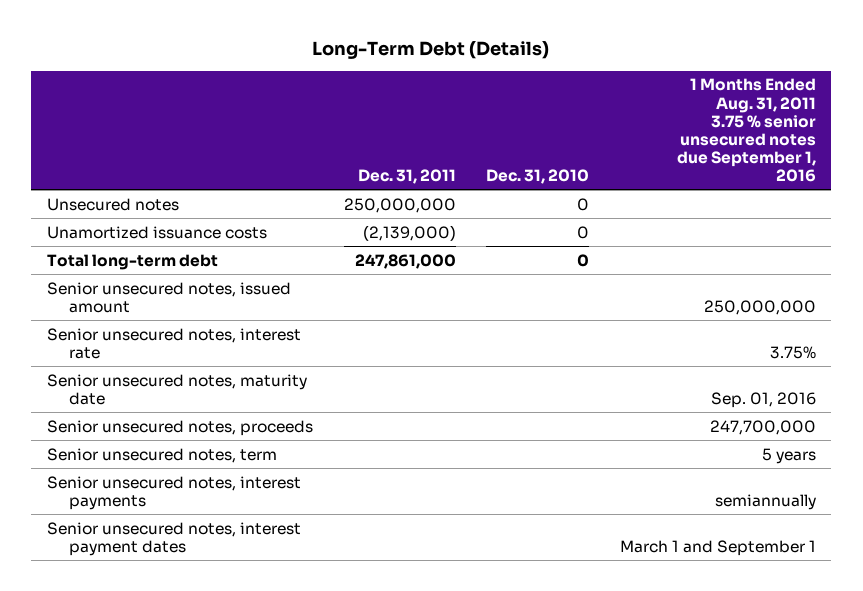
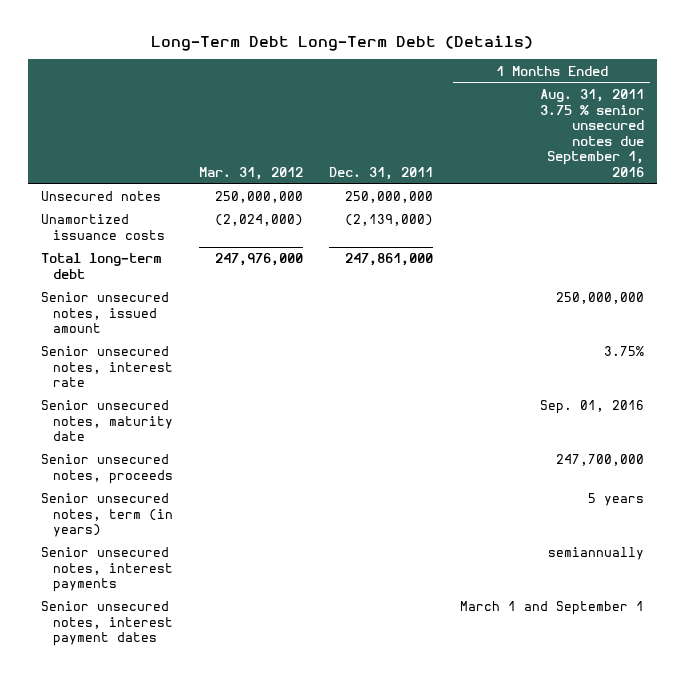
- Long-Term Debt (Details)
+ Long-Term Debt Long-Term Debt (Details)
- | Dec. 31, 2011 | Dec. 31, 2010 | 1 Months Ended Aug. 31, 2011 3.75 % senior unsecured notes due September 1, 2016
+ | Mar. 31, 2012 | Dec. 31, 2011 | 1 Months Ended Aug. 31, 2011 3.75 % senior unsecured notes due September 1, 2016
- Senior unsecured notes, term | | | 5 years
+ Senior unsecured notes, term (in years) | | | 5 years

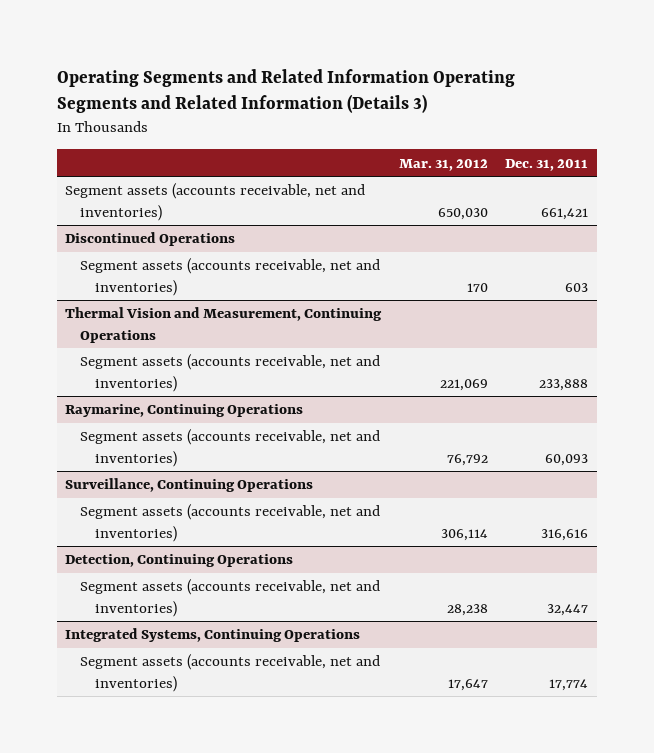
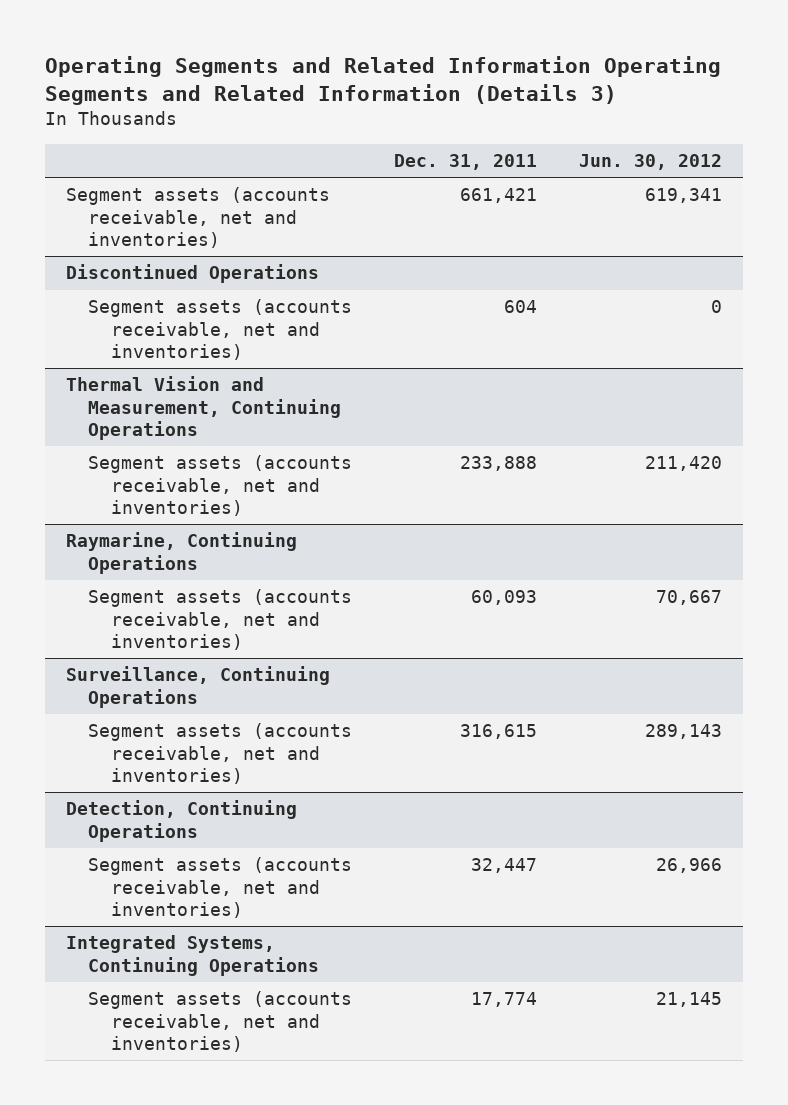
- | Mar. 31, 2012 | Dec. 31, 2011
+ | Dec. 31, 2011 | Jun. 30, 2012
@ Discontinued Operations
- Segment assets (accounts receivable, net and inventories) | 170 | 603
+ Segment assets (accounts receivable, net and inventories) | 604 | 0
@ Surveillance, Continuing Operations
- Segment assets (accounts receivable, net and inventories) | 306,114 | 316,616
+ Segment assets (accounts receivable, net and inventories) | 316,615 | 289,143

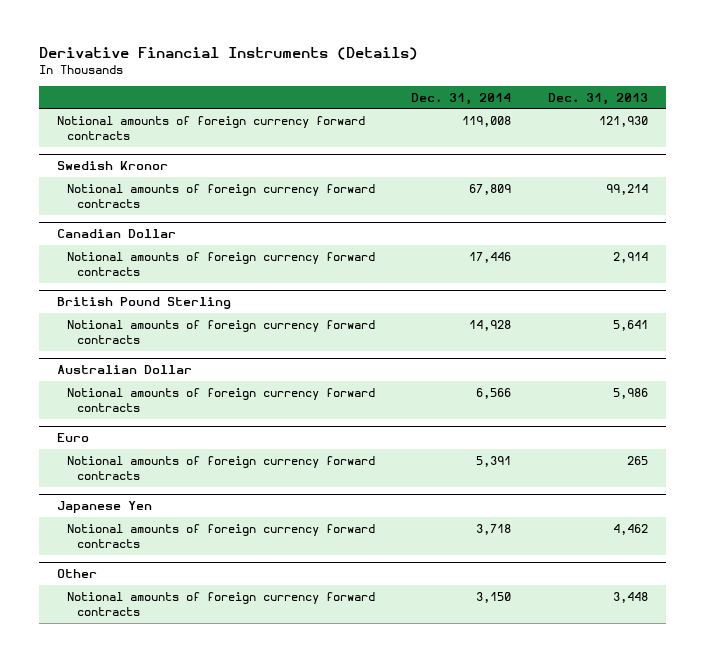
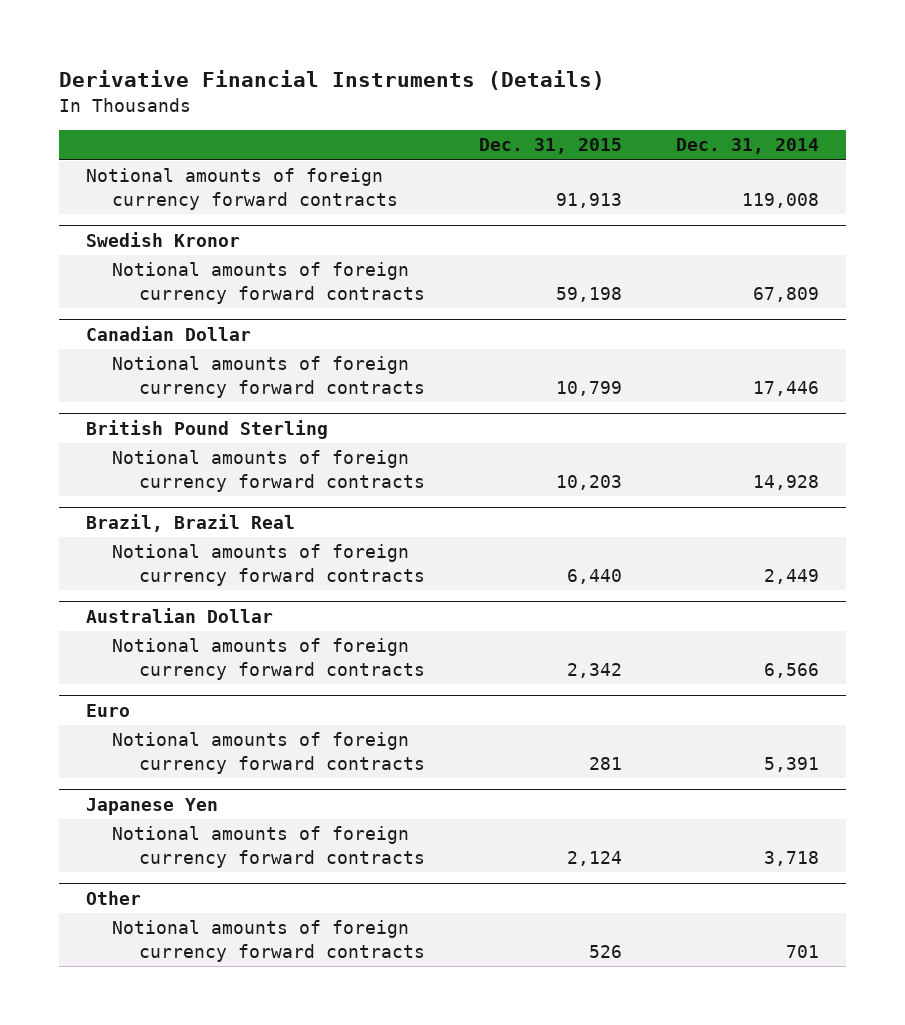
- | Dec. 31, 2014 | Dec. 31, 2013
+ | Dec. 31, 2015 | Dec. 31, 2014
+ Brazil, Brazil Real
+ Notional amounts of foreign currency forward contracts | 6,440 | 2,449
@ Other
- Notional amounts of foreign currency forward contracts | 3,150 | 3,448
+ Notional amounts of foreign currency forward contracts | 526 | 701

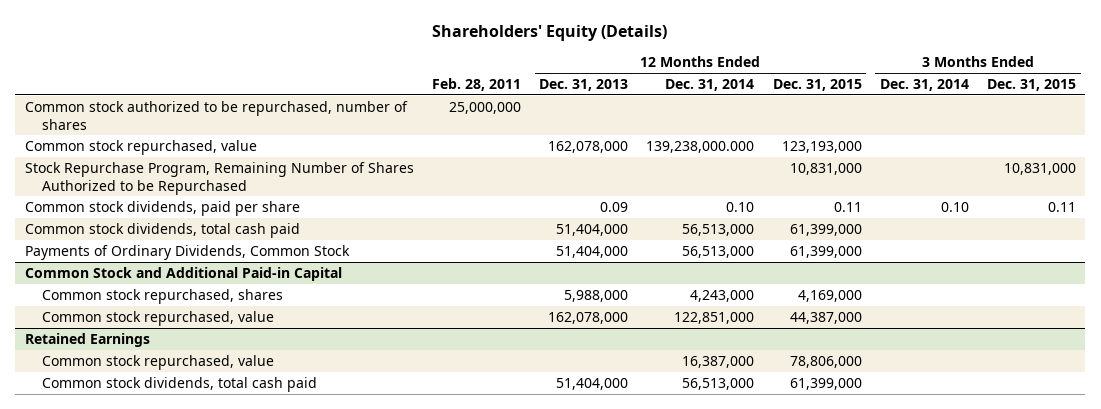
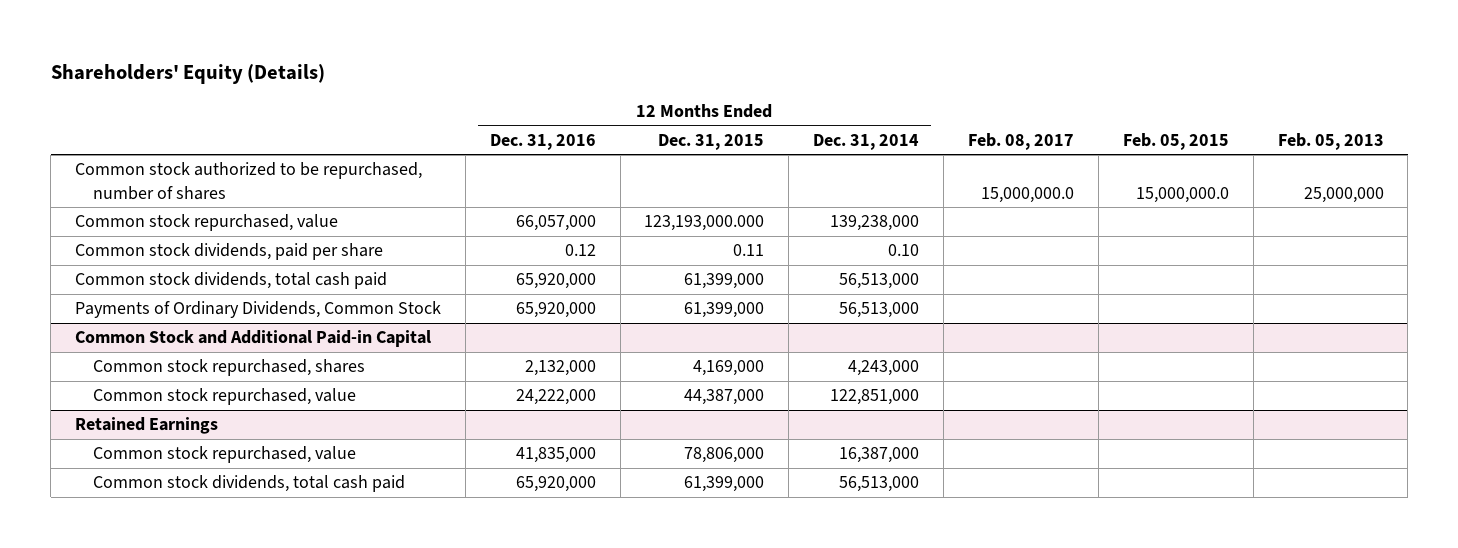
- | Feb. 28, 2011 | 12 Months Ended Dec. 31, 2013 | 12 Months Ended Dec. 31, 2014 | 12 Months Ended Dec. 31, 2015 | 3 Months Ended Dec. 31, 2014 | 3 Months Ended Dec. 31, 2015
+ | 12 Months Ended Dec. 31, 2016 | 12 Months Ended Dec. 31, 2015 | 12 Months Ended Dec. 31, 2014 | Feb. 08, 2017 | Feb. 05, 2015 | Feb. 05, 2013
- Common stock repurchased, value | | 162,078,000 | 139,238,000.000 | 123,193,000 | |
- Stock Repurchase Program, Remaining Number of Shares Authorized to be Repurchased | | | | 10,831,000 | | 10,831,000
+ Common stock repurchased, value | 66,057,000 | 123,193,000.000 | 139,238,000 | | |

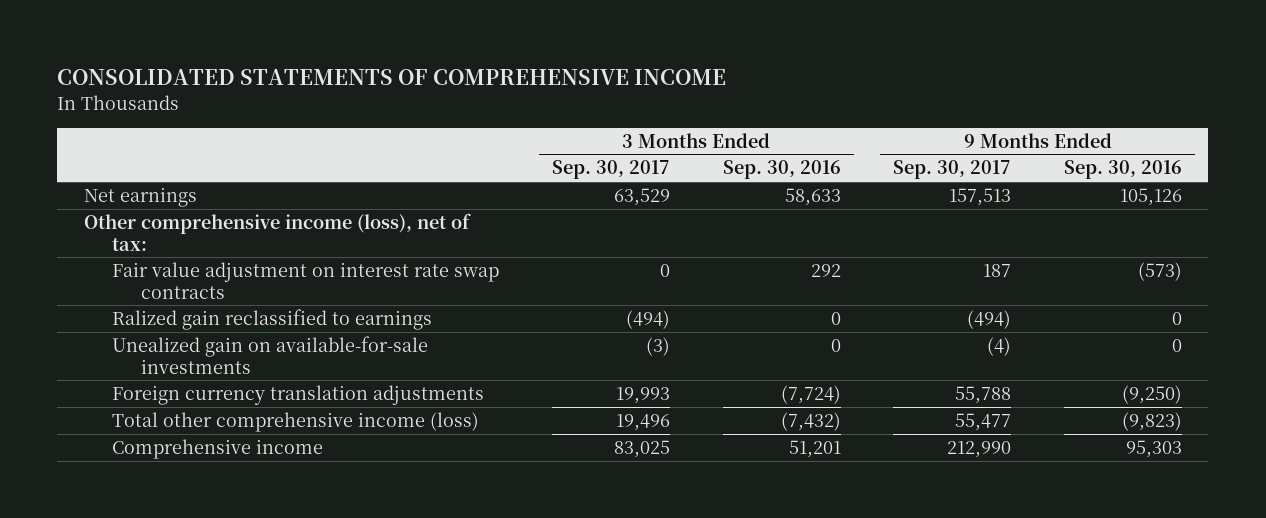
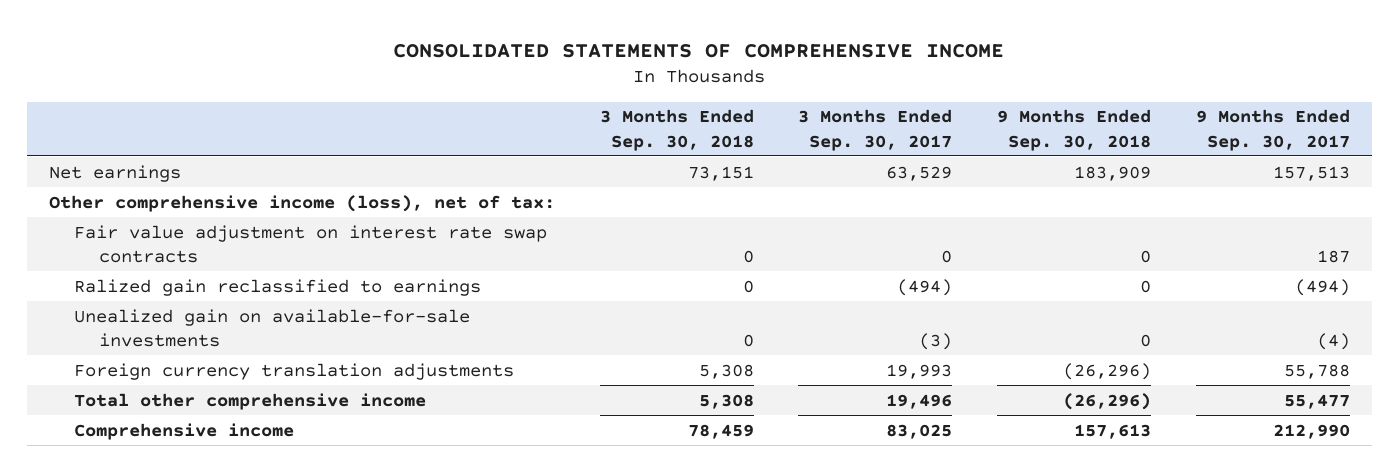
- | 3 Months Ended Sep. 30, 2017 | 3 Months Ended Sep. 30, 2016 | 9 Months Ended Sep. 30, 2017 | 9 Months Ended Sep. 30, 2016
+ | 3 Months Ended Sep. 30, 2018 | 3 Months Ended Sep. 30, 2017 | 9 Months Ended Sep. 30, 2018 | 9 Months Ended Sep. 30, 2017
- Total other comprehensive income (loss) | 19,496 | (7,432) | 55,477 | (9,823)
+ Total other comprehensive income | 5,308 | 19,496 | (26,296) | 55,477

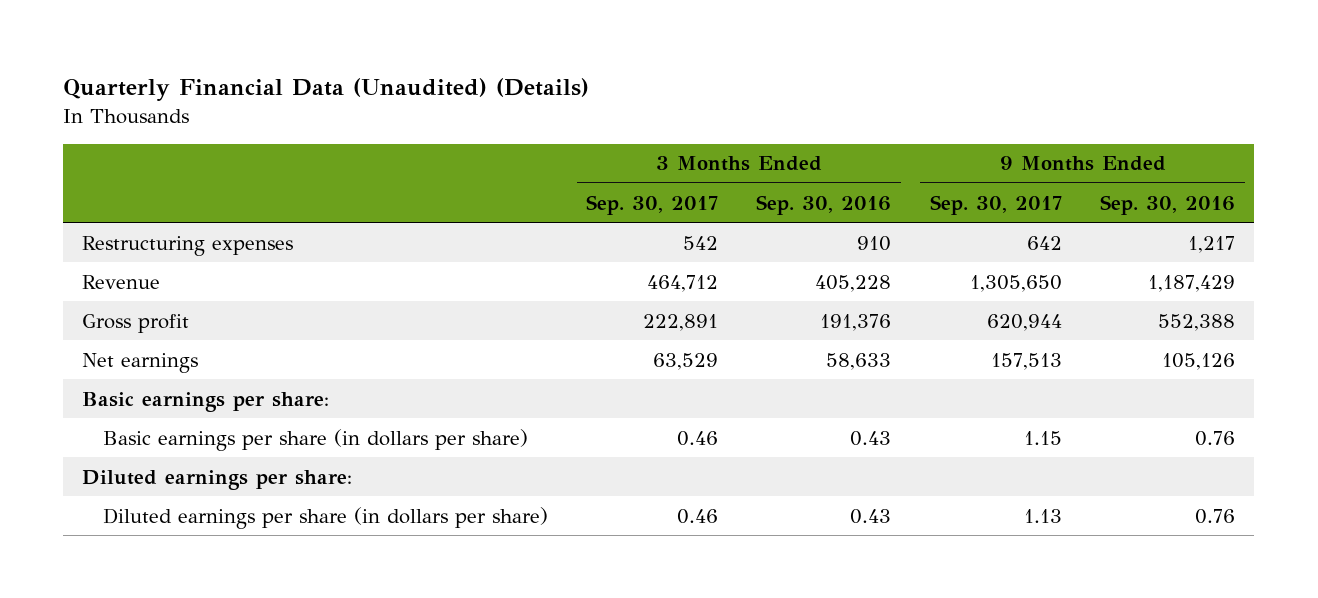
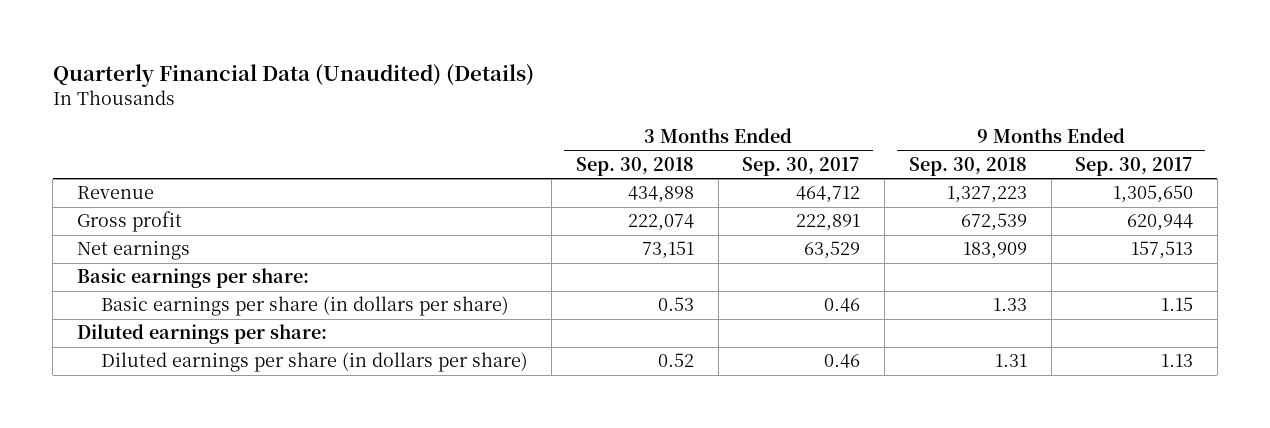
- | 3 Months Ended Sep. 30, 2017 | 3 Months Ended Sep. 30, 2016 | 9 Months Ended Sep. 30, 2017 | 9 Months Ended Sep. 30, 2016
+ | 3 Months Ended Sep. 30, 2018 | 3 Months Ended Sep. 30, 2017 | 9 Months Ended Sep. 30, 2018 | 9 Months Ended Sep. 30, 2017
- Restructuring expenses | 542 | 910 | 642 | 1,217

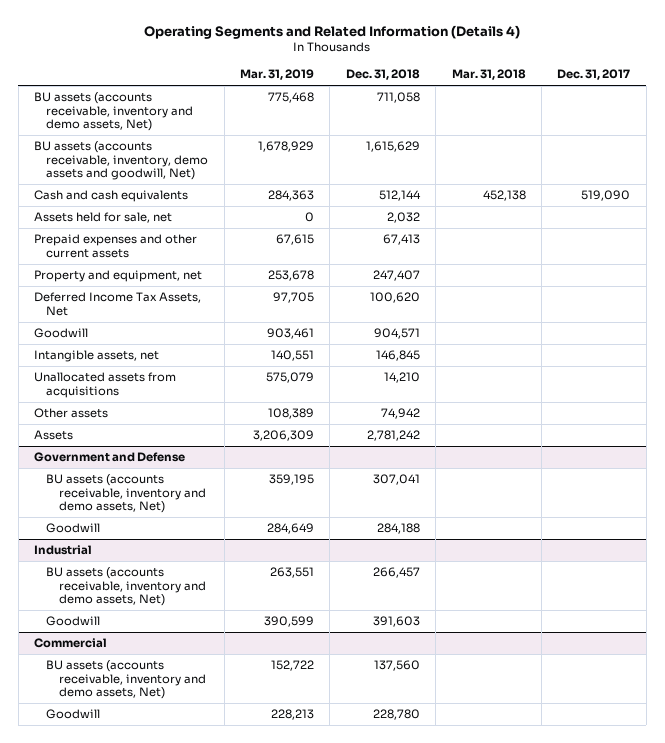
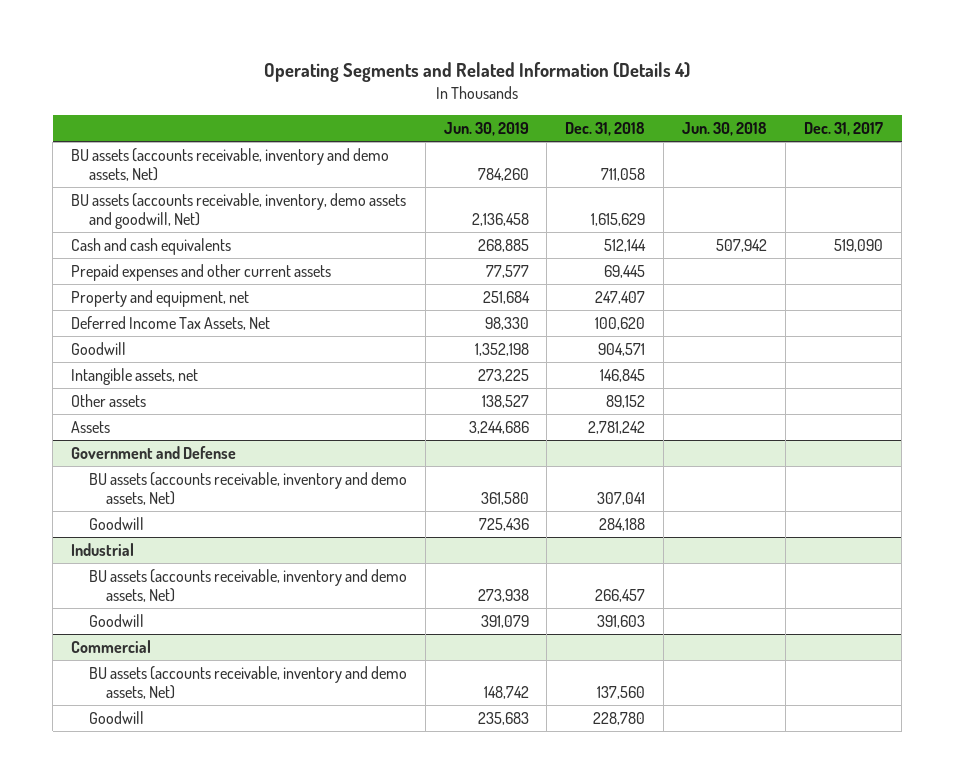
- | Mar. 31, 2019 | Dec. 31, 2018 | Mar. 31, 2018 | Dec. 31, 2017
+ | Jun. 30, 2019 | Dec. 31, 2018 | Jun. 30, 2018 | Dec. 31, 2017
- Assets held for sale, net | 0 | 2,032 | |
- Prepaid expenses and other current assets | 67,615 | 67,413 | |
+ Prepaid expenses and other current assets | 77,577 | 69,445 | |
- Unallocated assets from acquisitions | 575,079 | 14,210 | |
- Other assets | 108,389 | 74,942 | |
+ Other assets | 138,527 | 89,152 | |

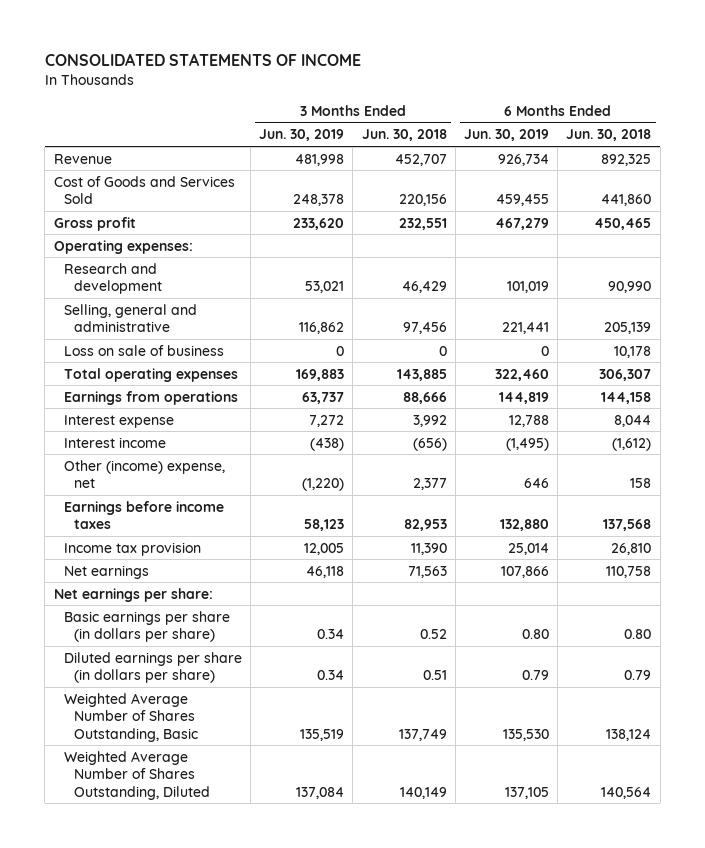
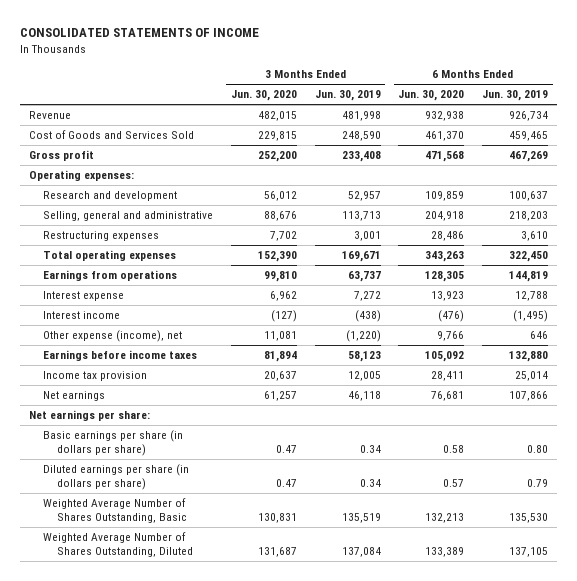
- | 3 Months Ended Jun. 30, 2019 | 3 Months Ended Jun. 30, 2018 | 6 Months Ended Jun. 30, 2019 | 6 Months Ended Jun. 30, 2018
+ | 3 Months Ended Jun. 30, 2020 | 3 Months Ended Jun. 30, 2019 | 6 Months Ended Jun. 30, 2020 | 6 Months Ended Jun. 30, 2019
- Cost of Goods and Services Sold | 248,378 | 220,156 | 459,455 | 441,860
- Gross profit | 233,620 | 232,551 | 467,279 | 450,465
+ Cost of Goods and Services Sold | 229,815 | 248,590 | 461,370 | 459,465
+ Gross profit | 252,200 | 233,408 | 471,568 | 467,269
- Research and development | 53,021 | 46,429 | 101,019 | 90,990
- Selling, general and administrative | 116,862 | 97,456 | 221,441 | 205,139
- Loss on sale of business | 0 | 0 | 0 | 10,178
- Total operating expenses | 169,883 | 143,885 | 322,460 | 306,307
+ Research and development | 56,012 | 52,957 | 109,859 | 100,637
+ Selling, general and administrative | 88,676 | 113,713 | 204,918 | 218,203
+ Restructuring expenses | 7,702 | 3,001 | 28,486 | 3,610
+ Total operating expenses | 152,390 | 169,671 | 343,263 | 322,450
- Other (income) expense, net | (1,220) | 2,377 | 646 | 158
+ Other expense (income), net | 11,081 | (1,220) | 9,766 | 646

